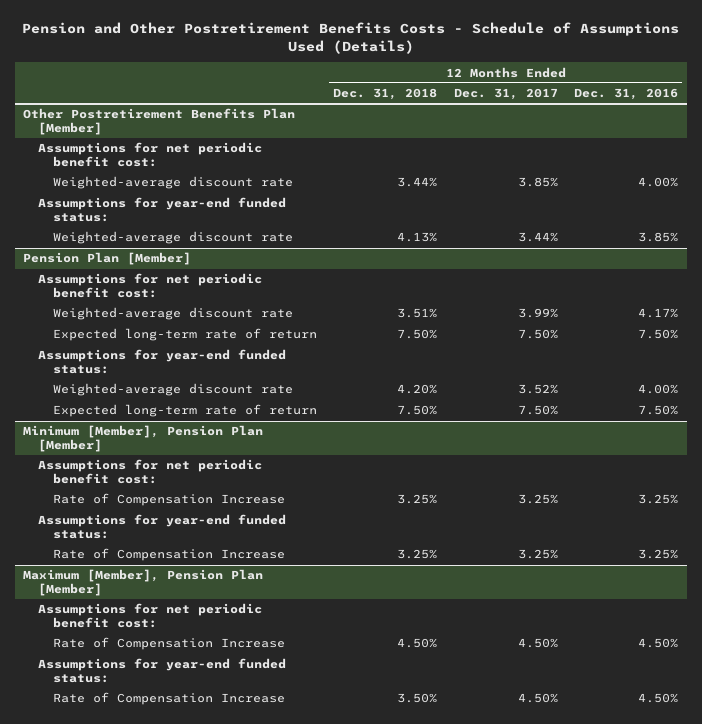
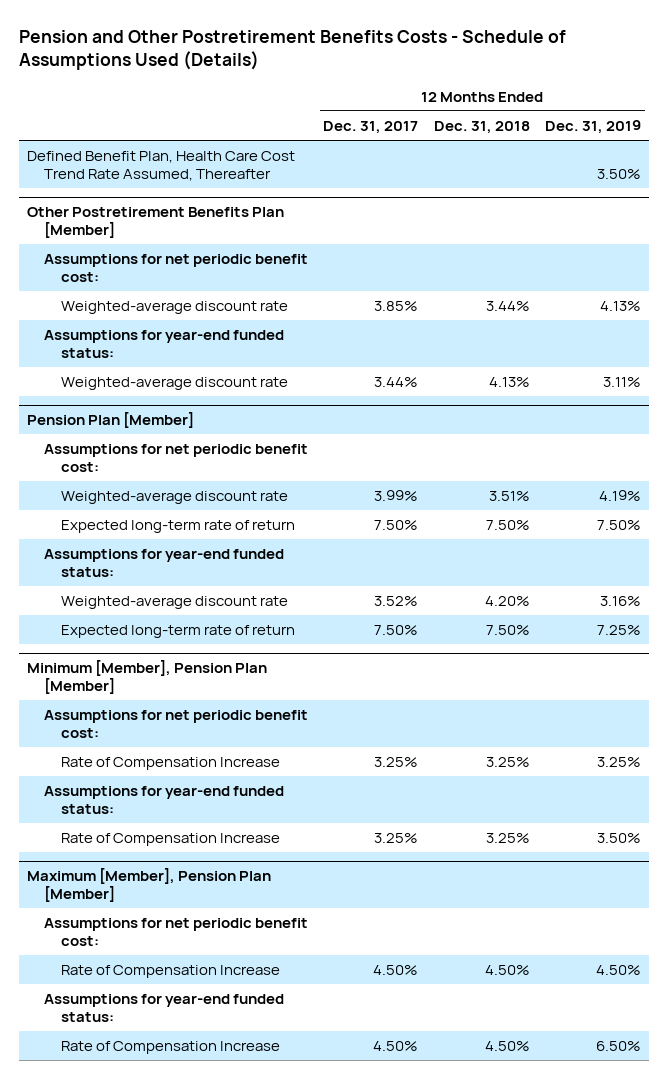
- | 12 Months Ended Dec. 31, 2018 | 12 Months Ended Dec. 31, 2017 | 12 Months Ended Dec. 31, 2016
+ | 12 Months Ended Dec. 31, 2017 | 12 Months Ended Dec. 31, 2018 | 12 Months Ended Dec. 31, 2019
+ Defined Benefit Plan, Health Care Cost Trend Rate Assumed, Thereafter | | | 3.50%
@ Maximum [Member], Pension Plan [Member]
- Rate of Compensation Increase | 3.50% | 4.50% | 4.50%
+ Rate of Compensation Increase | 4.50% | 4.50% | 6.50%

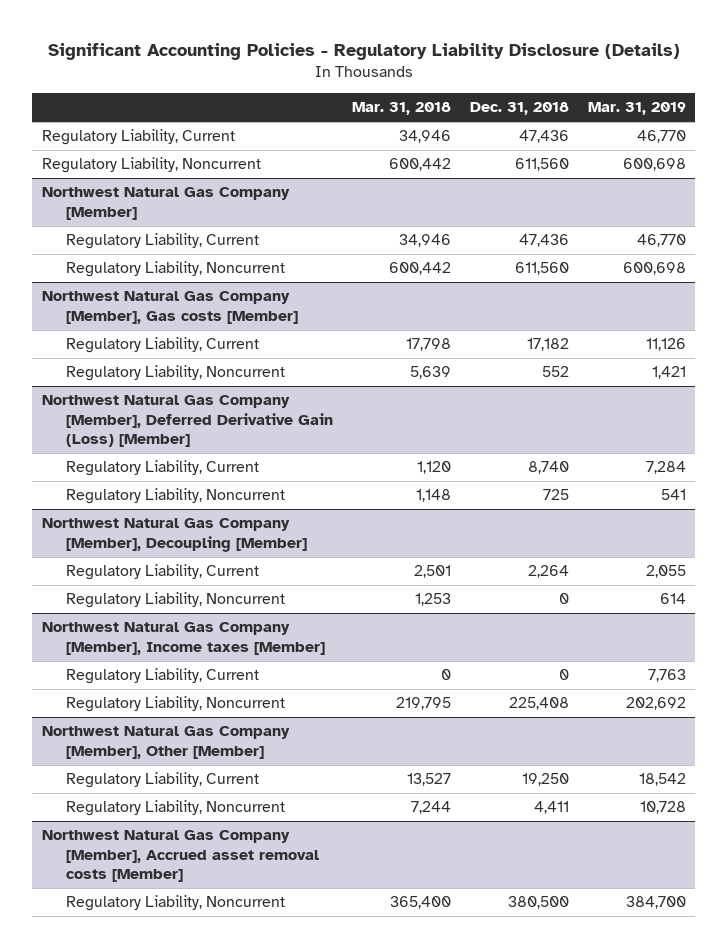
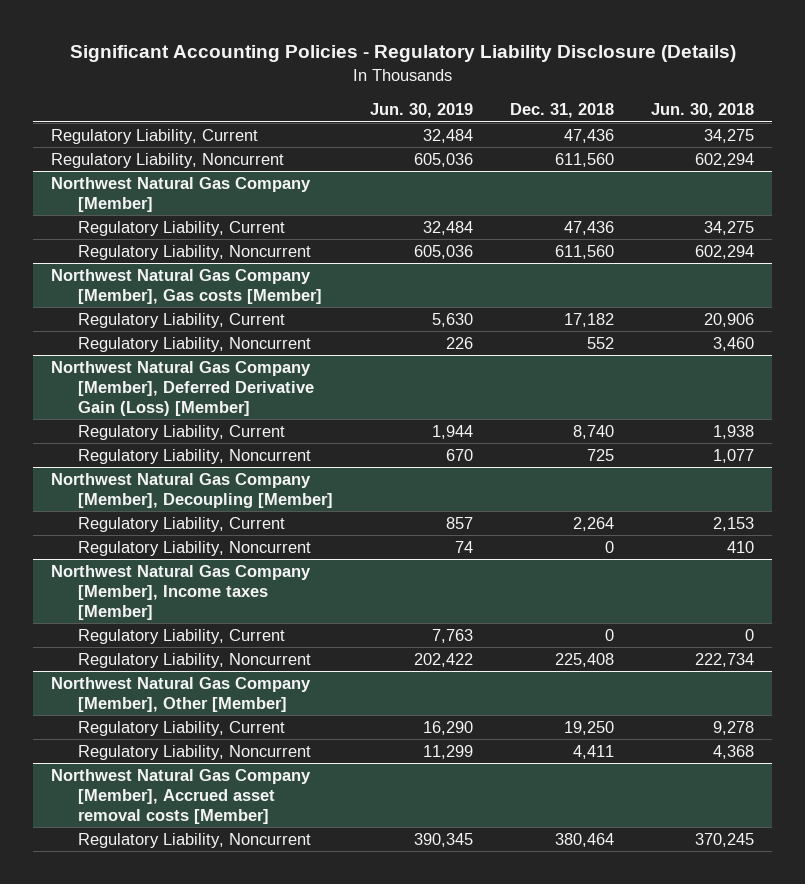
- | Mar. 31, 2018 | Dec. 31, 2018 | Mar. 31, 2019
+ | Jun. 30, 2019 | Dec. 31, 2018 | Jun. 30, 2018
@ Northwest Natural Gas Company [Member], Accrued asset removal costs [Member]
- Regulatory Liability, Noncurrent | 365,400 | 380,500 | 384,700
+ Regulatory Liability, Noncurrent | 390,345 | 380,464 | 370,245

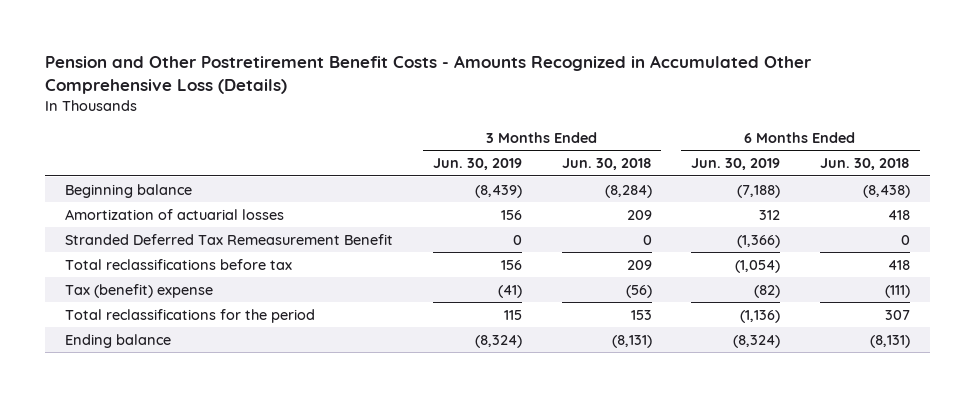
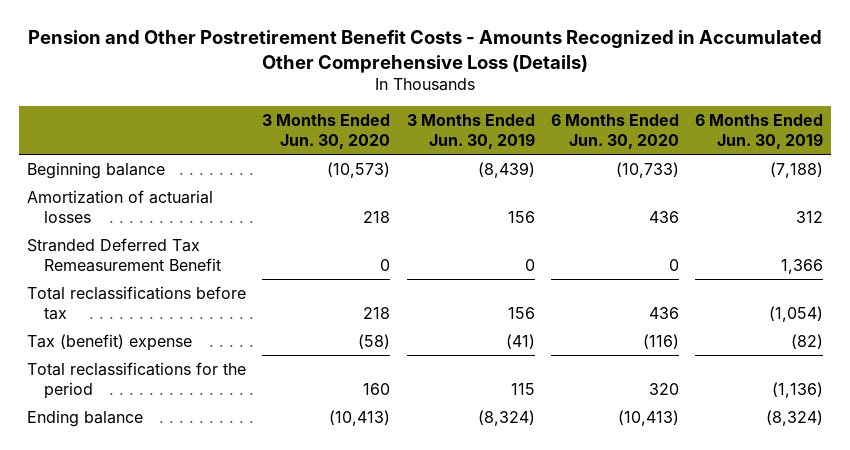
- | 3 Months Ended Jun. 30, 2019 | 3 Months Ended Jun. 30, 2018 | 6 Months Ended Jun. 30, 2019 | 6 Months Ended Jun. 30, 2018
+ | 3 Months Ended Jun. 30, 2020 | 3 Months Ended Jun. 30, 2019 | 6 Months Ended Jun. 30, 2020 | 6 Months Ended Jun. 30, 2019
- Stranded Deferred Tax Remeasurement Benefit | 0 | 0 | (1,366) | 0
+ Stranded Deferred Tax Remeasurement Benefit | 0 | 0 | 0 | 1,366

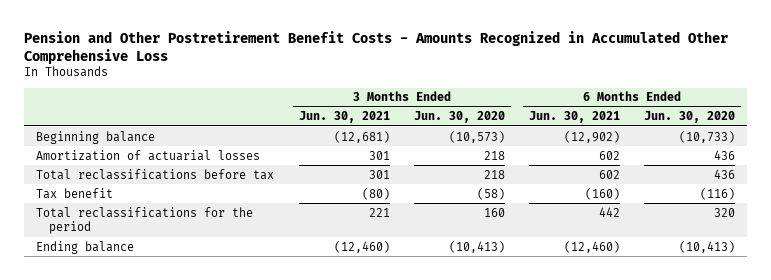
- Pension and Other Postretirement Benefit Costs - Amounts Recognized in Accumulated Other Comprehensive Loss (Details)
+ Pension and Other Postretirement Benefit Costs - Amounts Recognized in Accumulated Other Comprehensive Loss
- | 3 Months Ended Jun. 30, 2020 | 3 Months Ended Jun. 30, 2019 | 6 Months Ended Jun. 30, 2020 | 6 Months Ended Jun. 30, 2019
+ | 3 Months Ended Jun. 30, 2021 | 3 Months Ended Jun. 30, 2020 | 6 Months Ended Jun. 30, 2021 | 6 Months Ended Jun. 30, 2020
- Stranded Deferred Tax Remeasurement Benefit | 0 | 0 | 0 | 1,366
- Tax (benefit) expense | (58) | (41) | (116) | (82)
+ Tax benefit | (80) | (58) | (160) | (116)

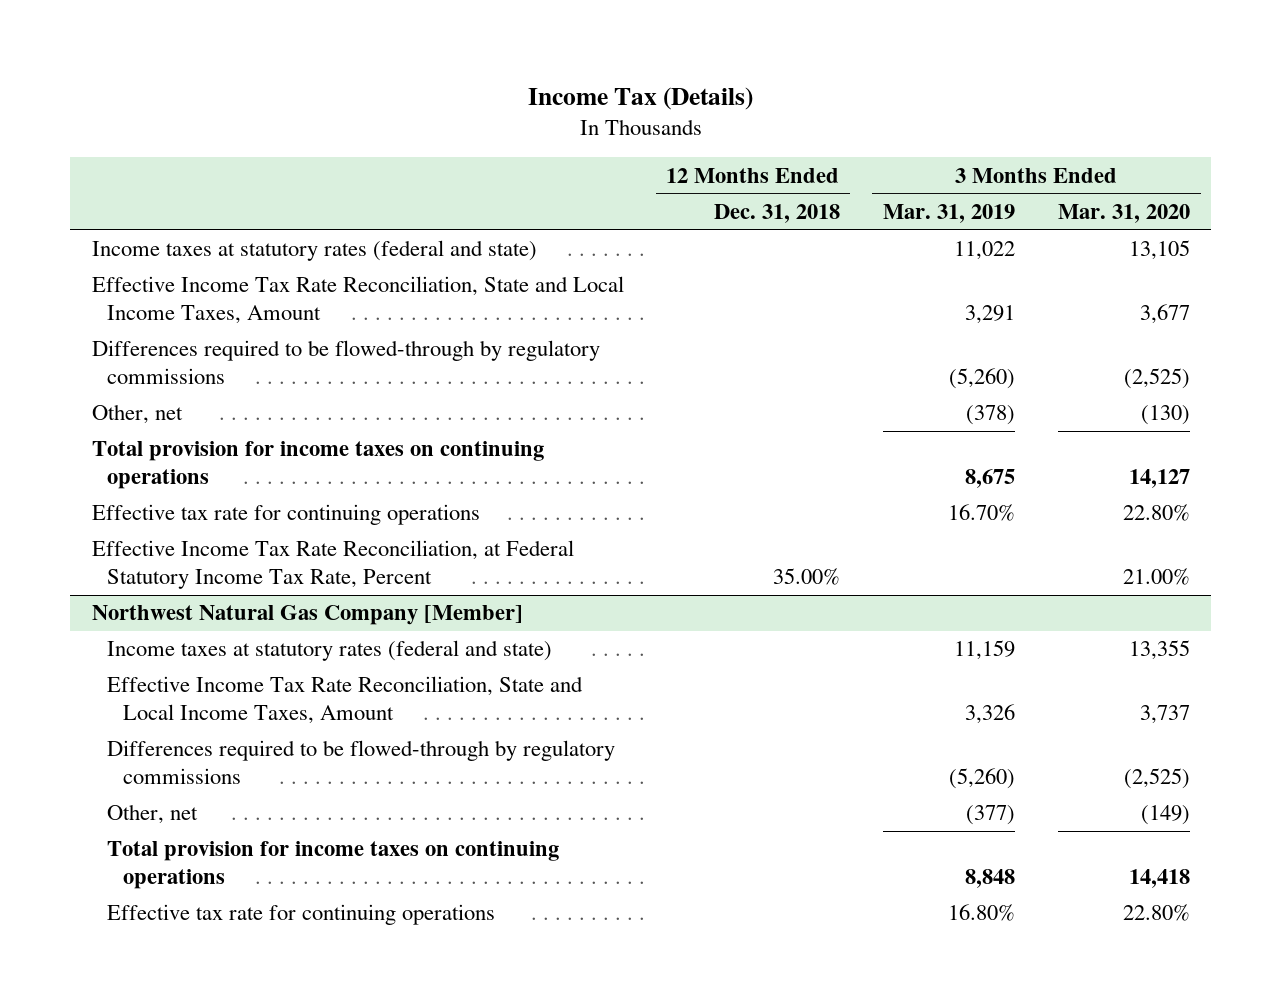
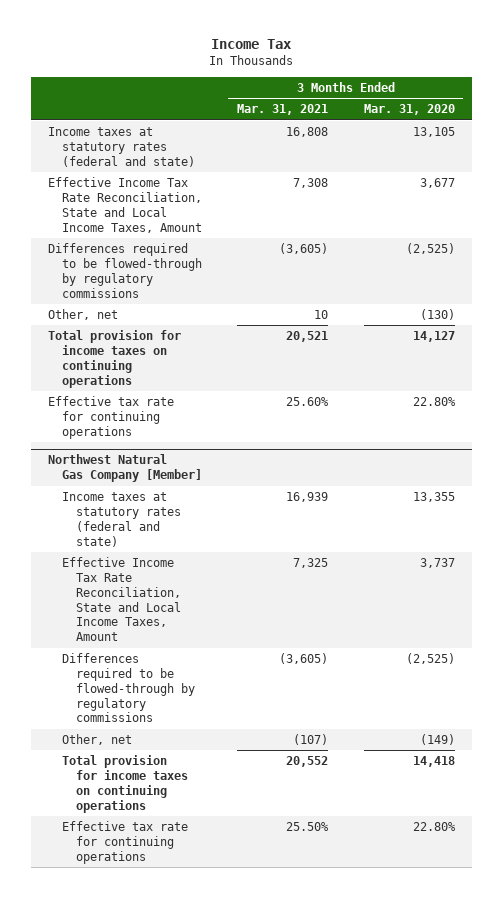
- Income Tax (Details)
+ Income Tax
- | 12 Months Ended Dec. 31, 2018 | 3 Months Ended Mar. 31, 2019 | 3 Months Ended Mar. 31, 2020
+ | 3 Months Ended Mar. 31, 2021 | 3 Months Ended Mar. 31, 2020
- Effective Income Tax Rate Reconciliation, at Federal Statutory Income Tax Rate, Percent | 35.00% | | 21.00%

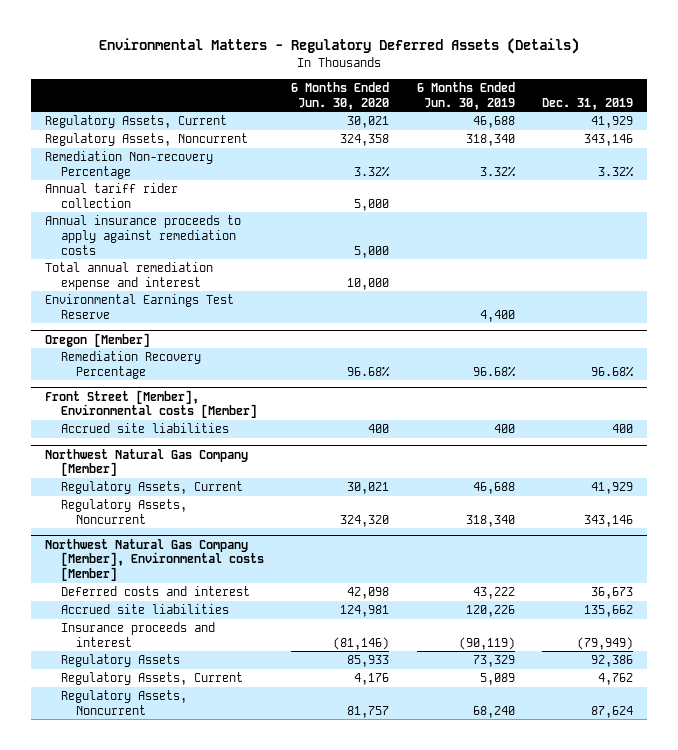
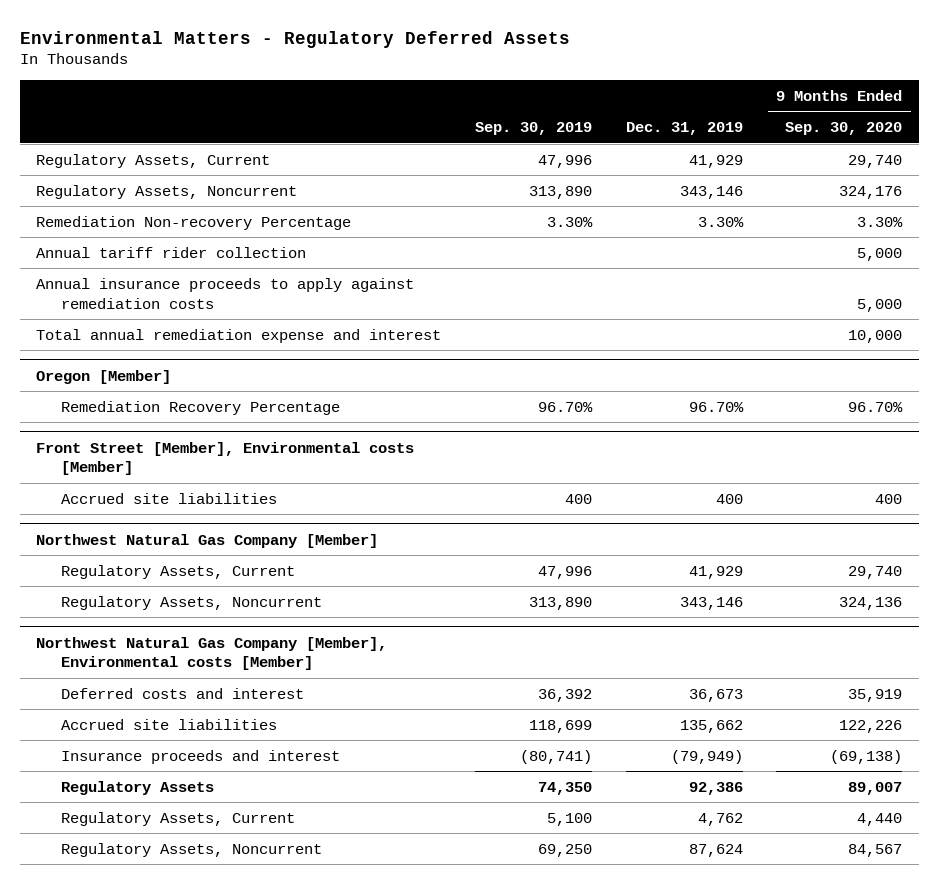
- Environmental Matters - Regulatory Deferred Assets (Details)
+ Environmental Matters - Regulatory Deferred Assets
- | 6 Months Ended Jun. 30, 2020 | 6 Months Ended Jun. 30, 2019 | Dec. 31, 2019
+ | Sep. 30, 2019 | Dec. 31, 2019 | 9 Months Ended Sep. 30, 2020
- Remediation Non-recovery Percentage | 3.32% | 3.32% | 3.32%
+ Remediation Non-recovery Percentage | 3.30% | 3.30% | 3.30%
- Environmental Earnings Test Reserve | | 4,400 |
@ Oregon [Member]
- Remediation Recovery Percentage | 96.68% | 96.68% | 96.68%
+ Remediation Recovery Percentage | 96.70% | 96.70% | 96.70%

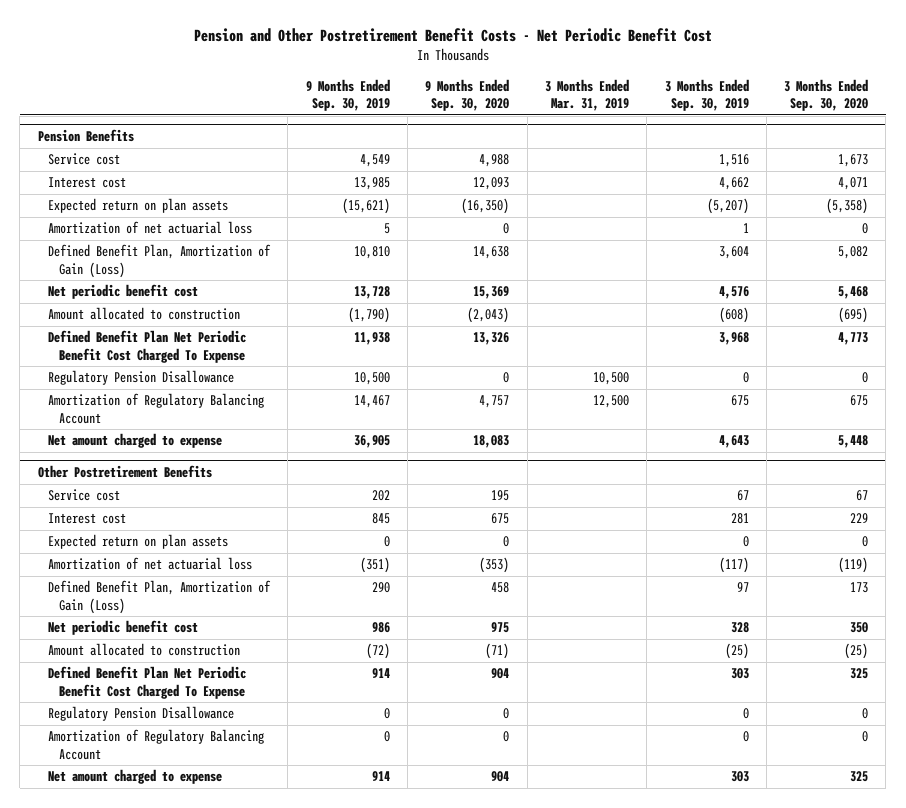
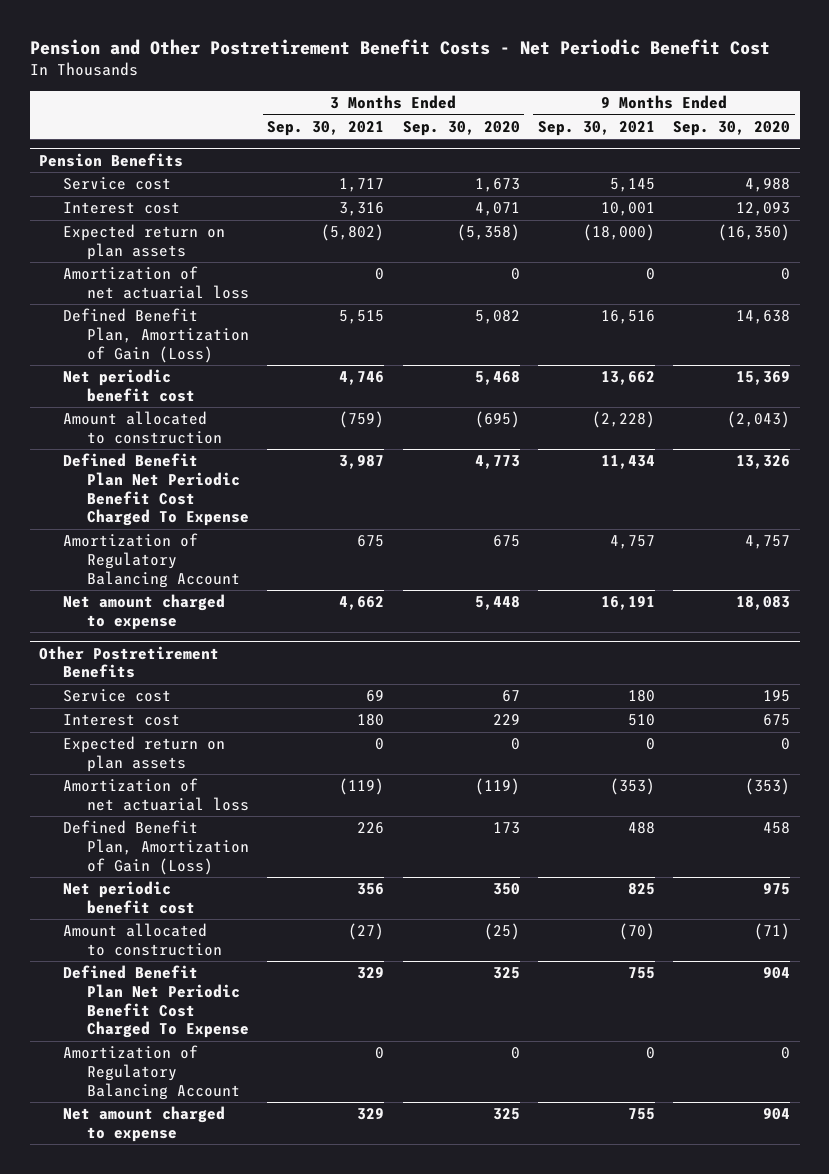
- | 9 Months Ended Sep. 30, 2019 | 9 Months Ended Sep. 30, 2020 | 3 Months Ended Mar. 31, 2019 | 3 Months Ended Sep. 30, 2019 | 3 Months Ended Sep. 30, 2020
+ | 3 Months Ended Sep. 30, 2021 | 3 Months Ended Sep. 30, 2020 | 9 Months Ended Sep. 30, 2021 | 9 Months Ended Sep. 30, 2020
@ Pension Benefits
- Regulatory Pension Disallowance | 10,500 | 0 | 10,500 | 0 | 0
@ Other Postretirement Benefits
- Regulatory Pension Disallowance | 0 | 0 | | 0 | 0

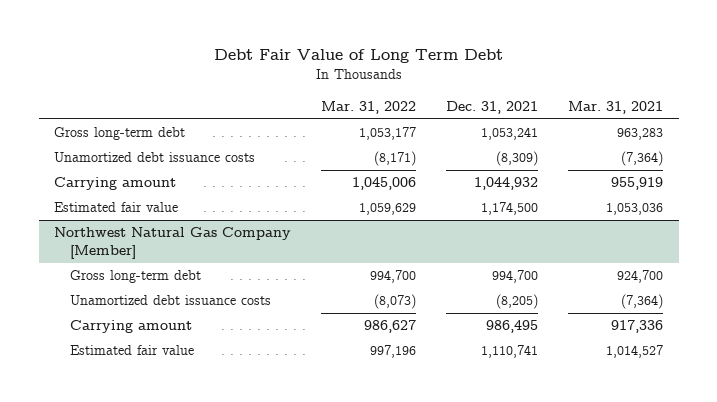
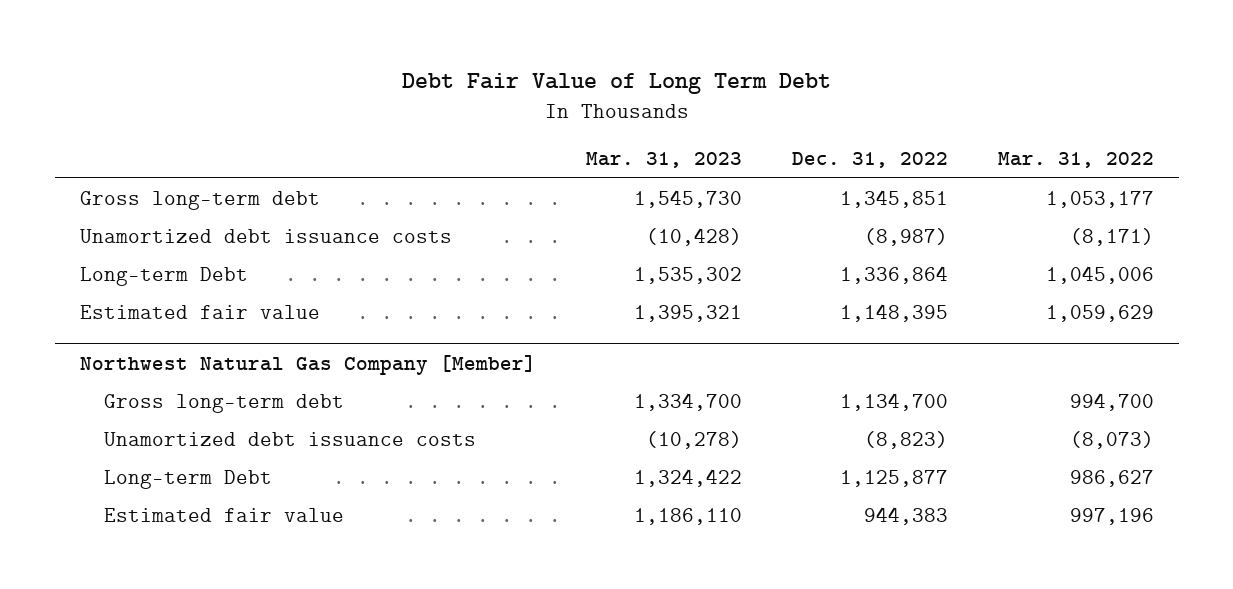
- | Mar. 31, 2022 | Dec. 31, 2021 | Mar. 31, 2021
+ | Mar. 31, 2023 | Dec. 31, 2022 | Mar. 31, 2022
- Carrying amount | 1,045,006 | 1,044,932 | 955,919
+ Long-term Debt | 1,535,302 | 1,336,864 | 1,045,006
@ Northwest Natural Gas Company [Member]
- Carrying amount | 986,627 | 986,495 | 917,336
+ Long-term Debt | 1,324,422 | 1,125,877 | 986,627

